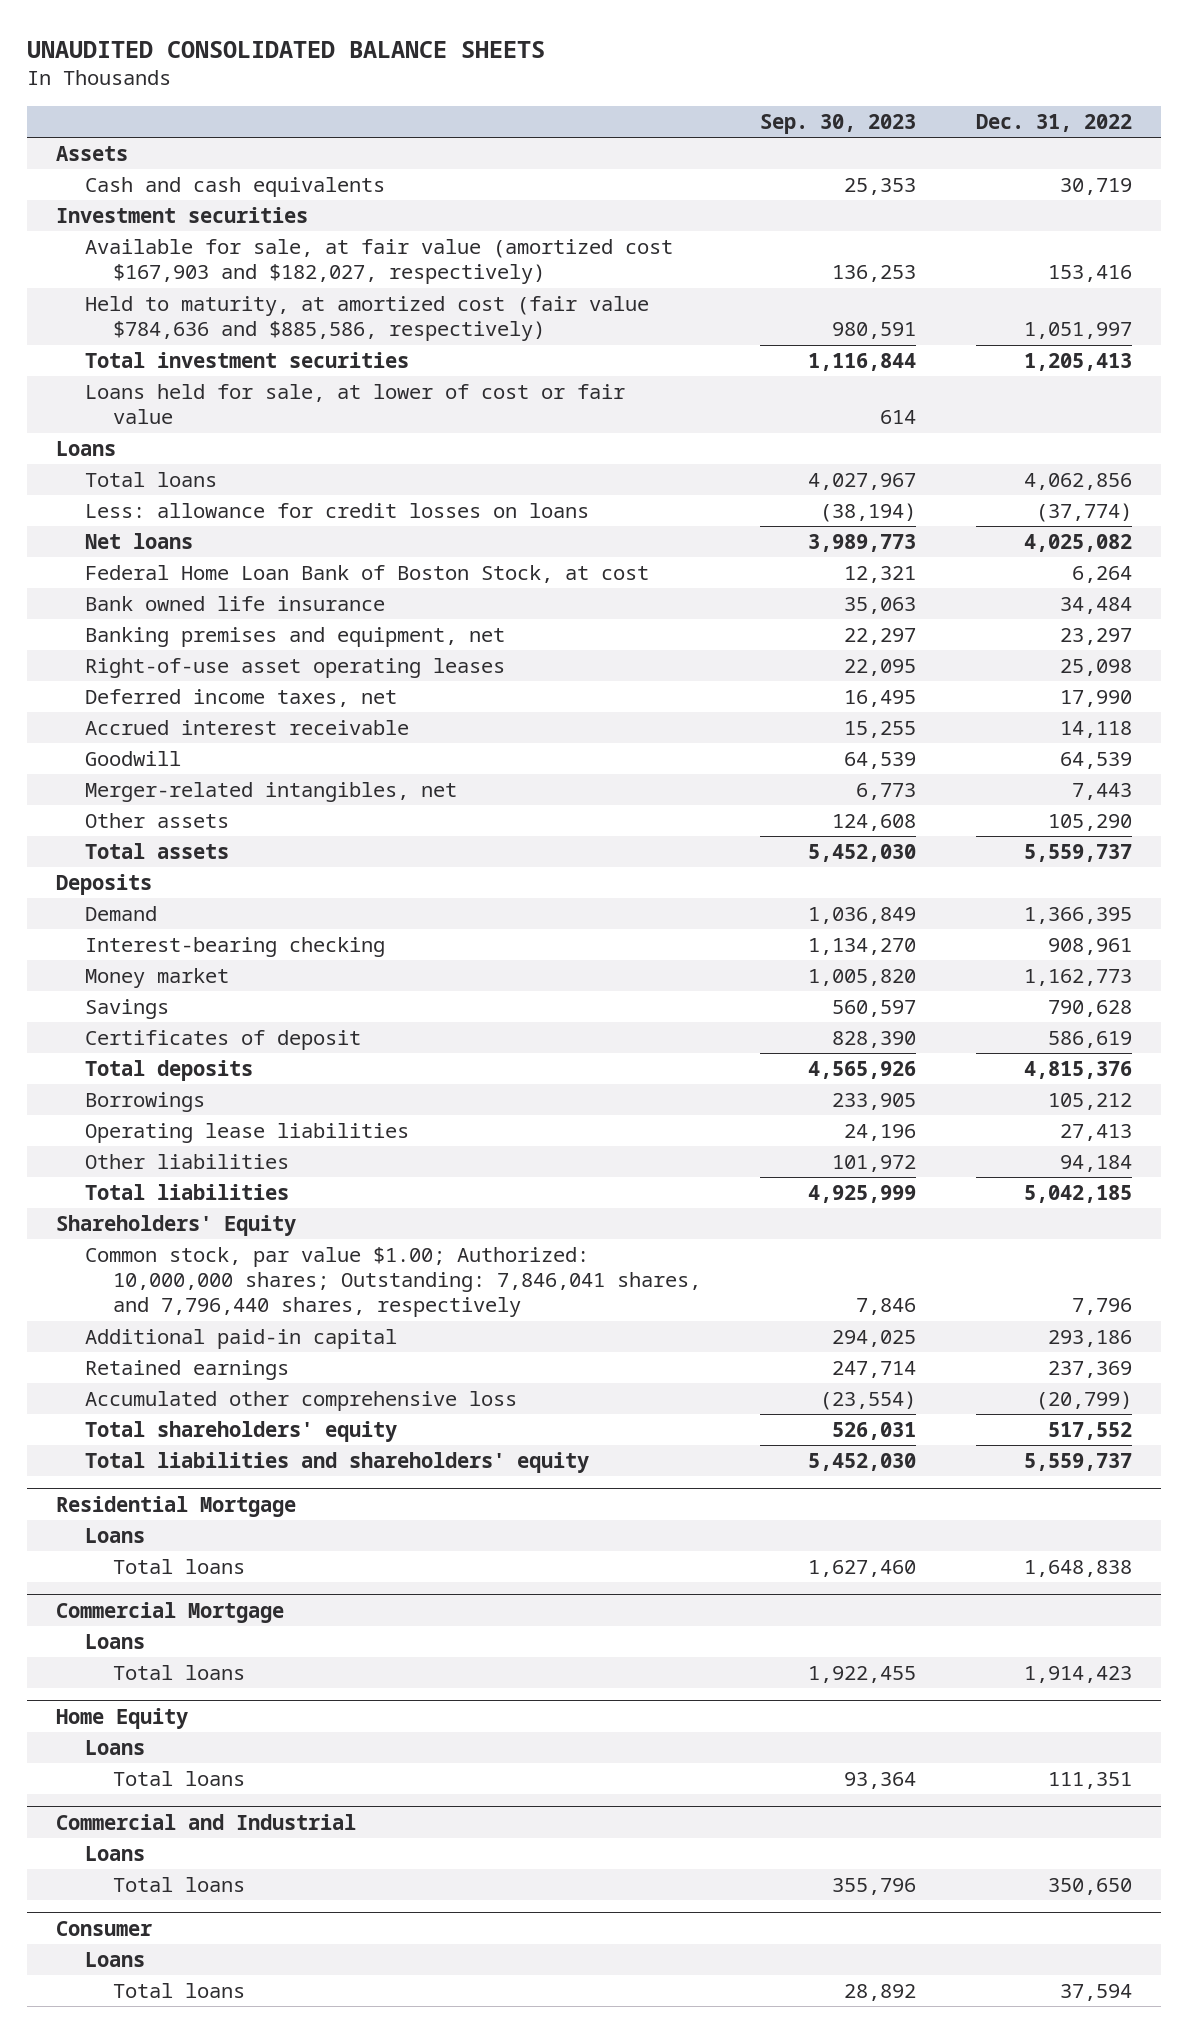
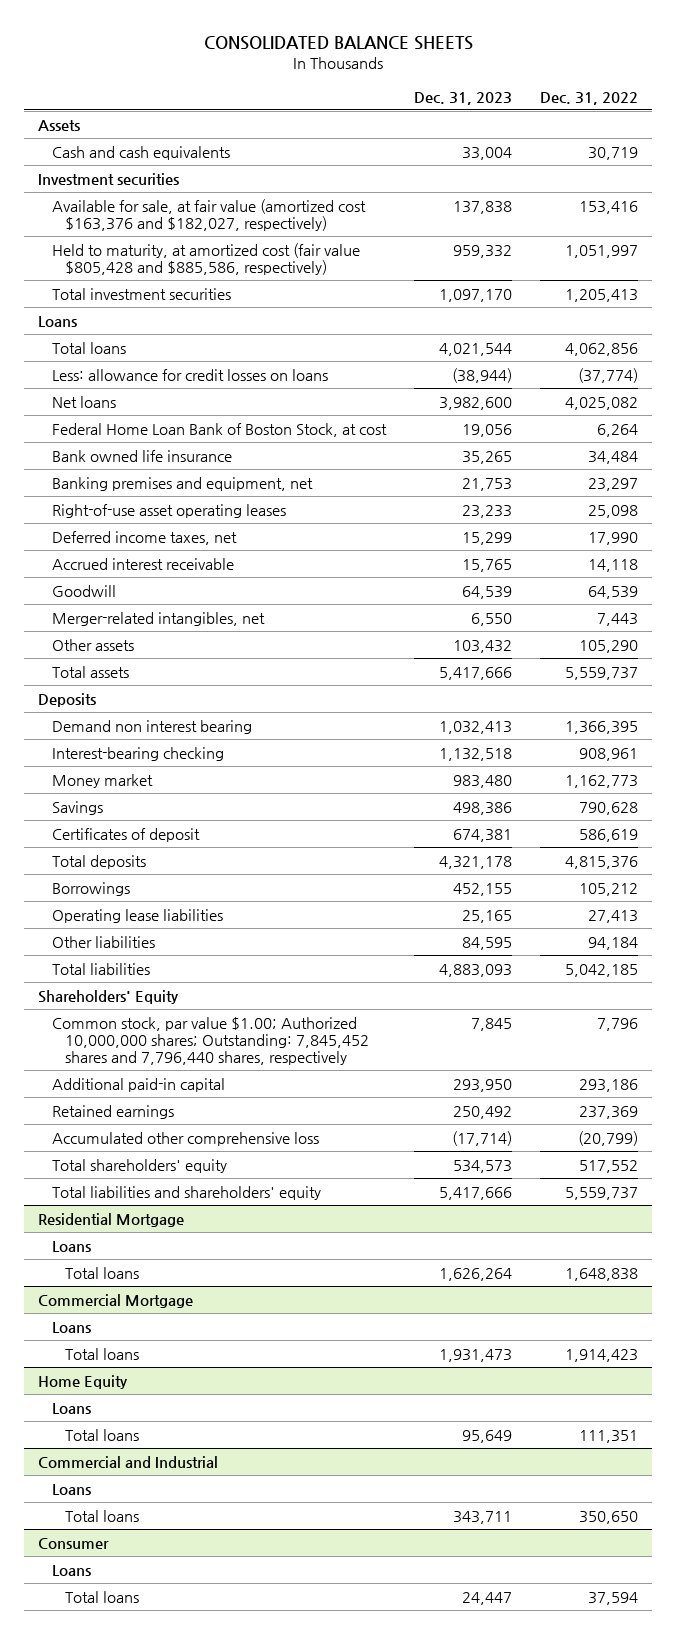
- UNAUDITED CONSOLIDATED BALANCE SHEETS
+ CONSOLIDATED BALANCE SHEETS
- | Sep. 30, 2023 | Dec. 31, 2022
+ | Dec. 31, 2023 | Dec. 31, 2022
- Available for sale, at fair value (amortized cost $167,903 and $182,027, respectively) | 136,253 | 153,416
- Held to maturity, at amortized cost (fair value $784,636 and $885,586, respectively) | 980,591 | 1,051,997
+ Available for sale, at fair value (amortized cost $163,376 and $182,027, respectively) | 137,838 | 153,416
+ Held to maturity, at amortized cost (fair value $805,428 and $885,586, respectively) | 959,332 | 1,051,997
- Loans held for sale, at lower of cost or fair value | 614 |
- Demand | 1,036,849 | 1,366,395
+ Demand non interest bearing | 1,032,413 | 1,366,395
- Common stock, par value $1.00; Authorized: 10,000,000 shares; Outstanding: 7,846,041 shares, and 7,796,440 shares, respectively | 7,846 | 7,796
+ Common stock, par value $1.00; Authorized 10,000,000 shares; Outstanding: 7,845,452 shares and 7,796,440 shares, respectively | 7,845 | 7,796

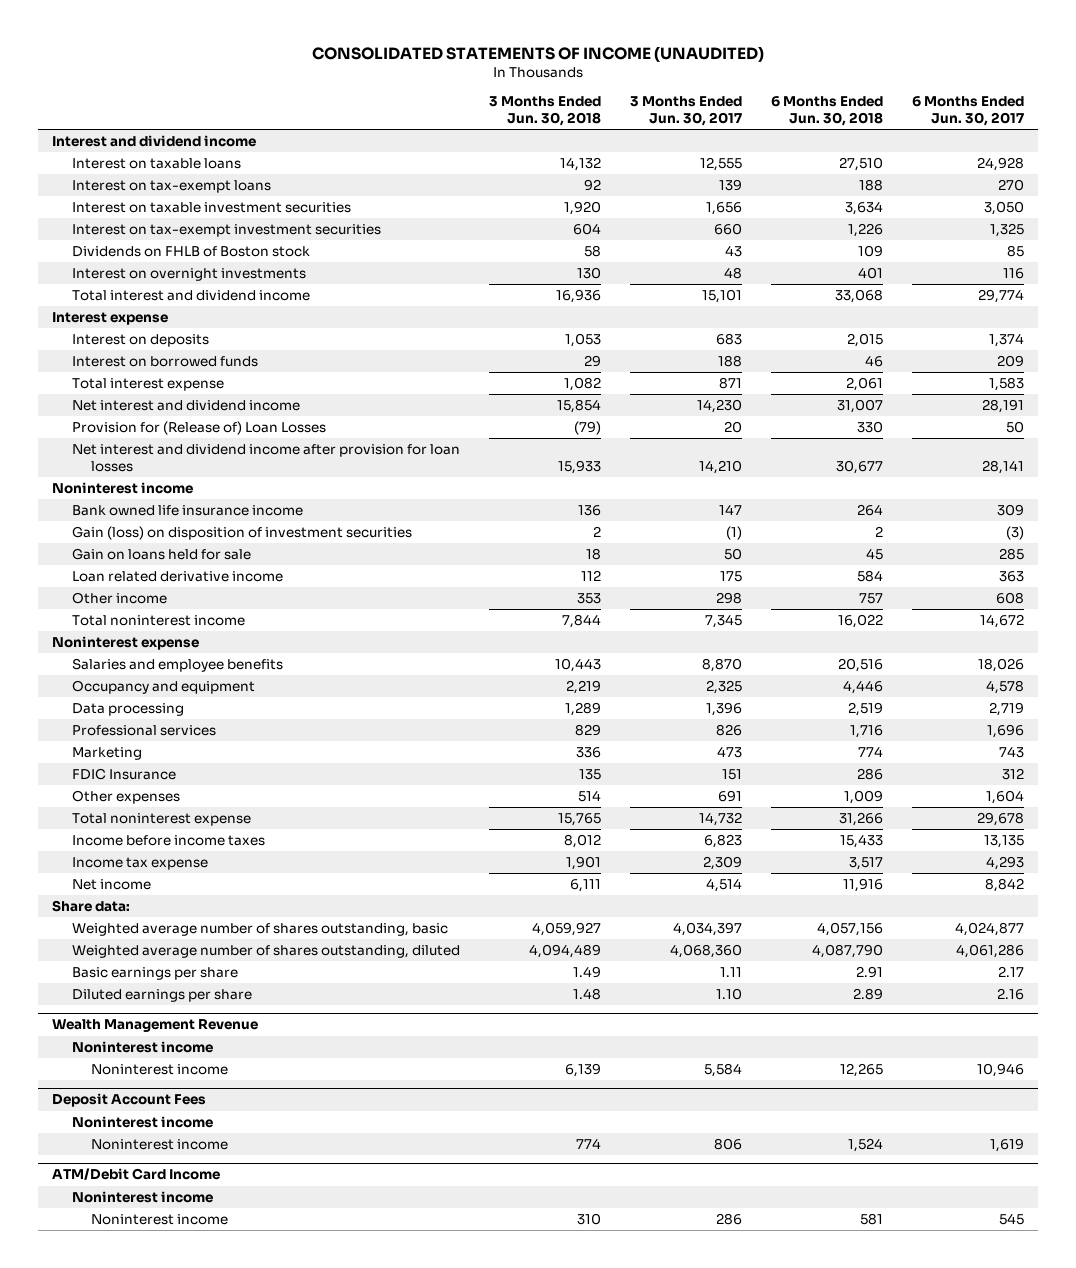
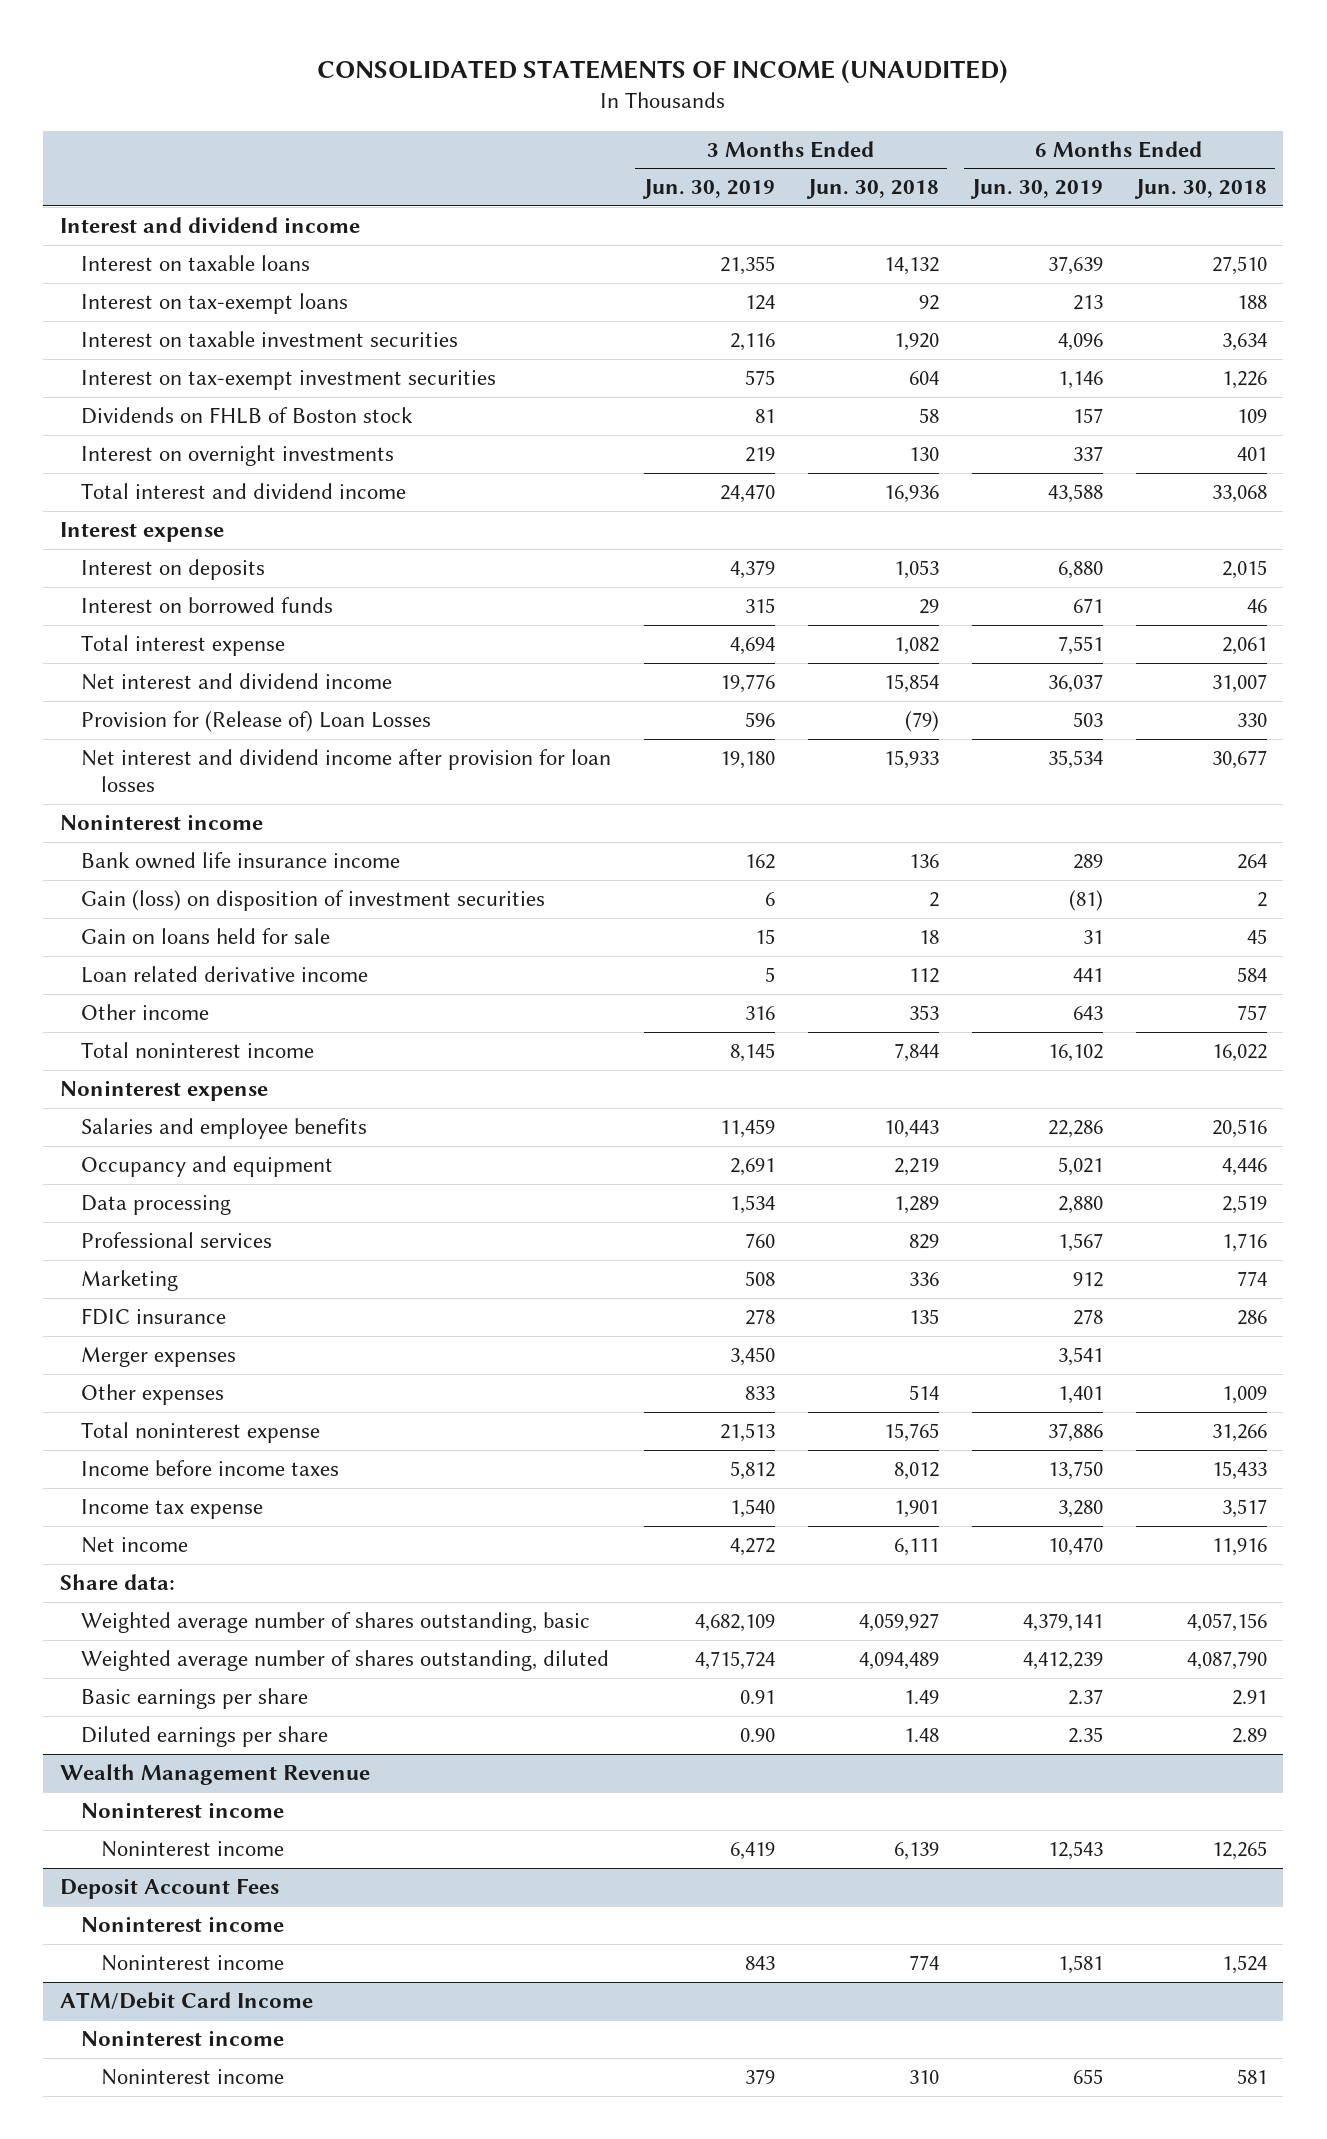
- | 3 Months Ended Jun. 30, 2018 | 3 Months Ended Jun. 30, 2017 | 6 Months Ended Jun. 30, 2018 | 6 Months Ended Jun. 30, 2017
+ | 3 Months Ended Jun. 30, 2019 | 3 Months Ended Jun. 30, 2018 | 6 Months Ended Jun. 30, 2019 | 6 Months Ended Jun. 30, 2018
- FDIC Insurance | 135 | 151 | 286 | 312
+ FDIC insurance | 278 | 135 | 278 | 286
+ Merger expenses | 3,450 | | 3,541 |

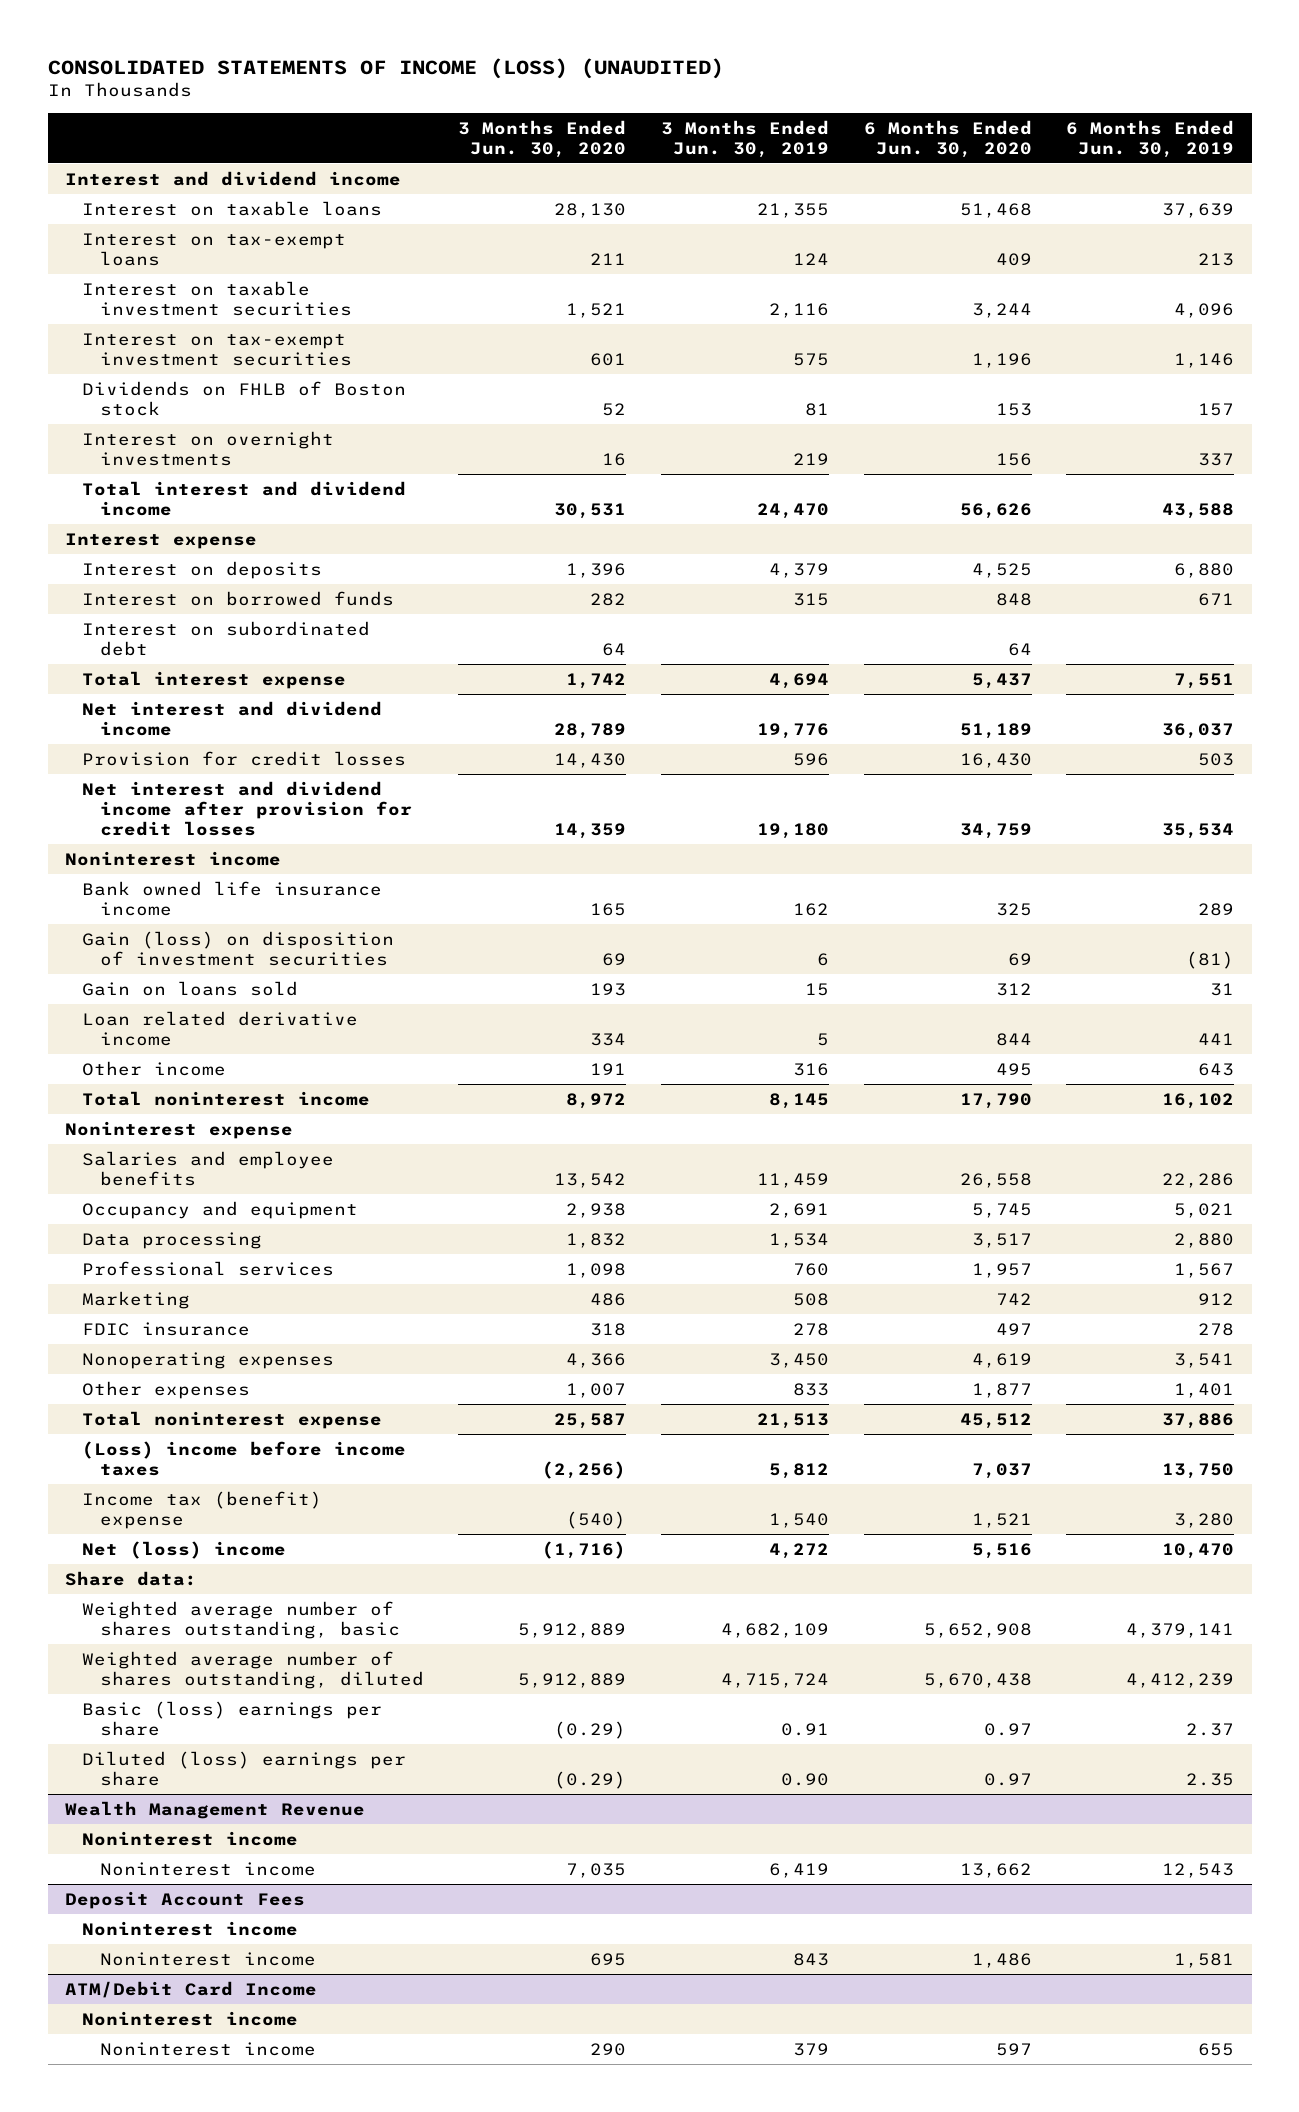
- CONSOLIDATED STATEMENTS OF INCOME (UNAUDITED)
+ CONSOLIDATED STATEMENTS OF INCOME (LOSS) (UNAUDITED)
- | 3 Months Ended Jun. 30, 2019 | 3 Months Ended Jun. 30, 2018 | 6 Months Ended Jun. 30, 2019 | 6 Months Ended Jun. 30, 2018
+ | 3 Months Ended Jun. 30, 2020 | 3 Months Ended Jun. 30, 2019 | 6 Months Ended Jun. 30, 2020 | 6 Months Ended Jun. 30, 2019
+ Interest on subordinated debt | 64 | | 64 |
- Provision for (Release of) Loan Losses | 596 | (79) | 503 | 330
- Net interest and dividend income after provision for loan losses | 19,180 | 15,933 | 35,534 | 30,677
+ Provision for credit losses | 14,430 | 596 | 16,430 | 503
+ Net interest and dividend income after provision for credit losses | 14,359 | 19,180 | 34,759 | 35,534
- Gain on loans held for sale | 15 | 18 | 31 | 45
+ Gain on loans sold | 193 | 15 | 312 | 31
- Merger expenses | 3,450 | | 3,541 |
+ Nonoperating expenses | 4,366 | 3,450 | 4,619 | 3,541
- Income before income taxes | 5,812 | 8,012 | 13,750 | 15,433
- Income tax expense | 1,540 | 1,901 | 3,280 | 3,517
- Net income | 4,272 | 6,111 | 10,470 | 11,916
+ (Loss) income before income taxes | (2,256) | 5,812 | 7,037 | 13,750
+ Income tax (benefit) expense | (540) | 1,540 | 1,521 | 3,280
+ Net (loss) income | (1,716) | 4,272 | 5,516 | 10,470
- Basic earnings per share | 0.91 | 1.49 | 2.37 | 2.91
- Diluted earnings per share | 0.90 | 1.48 | 2.35 | 2.89
+ Basic (loss) earnings per share | (0.29) | 0.91 | 0.97 | 2.37
+ Diluted (loss) earnings per share | (0.29) | 0.90 | 0.97 | 2.35

